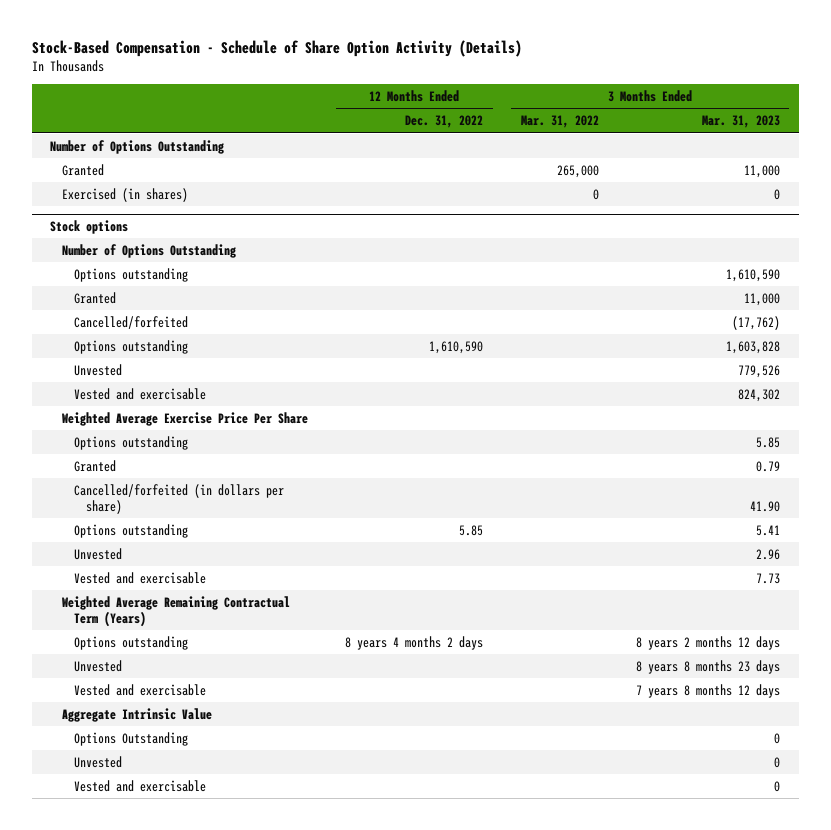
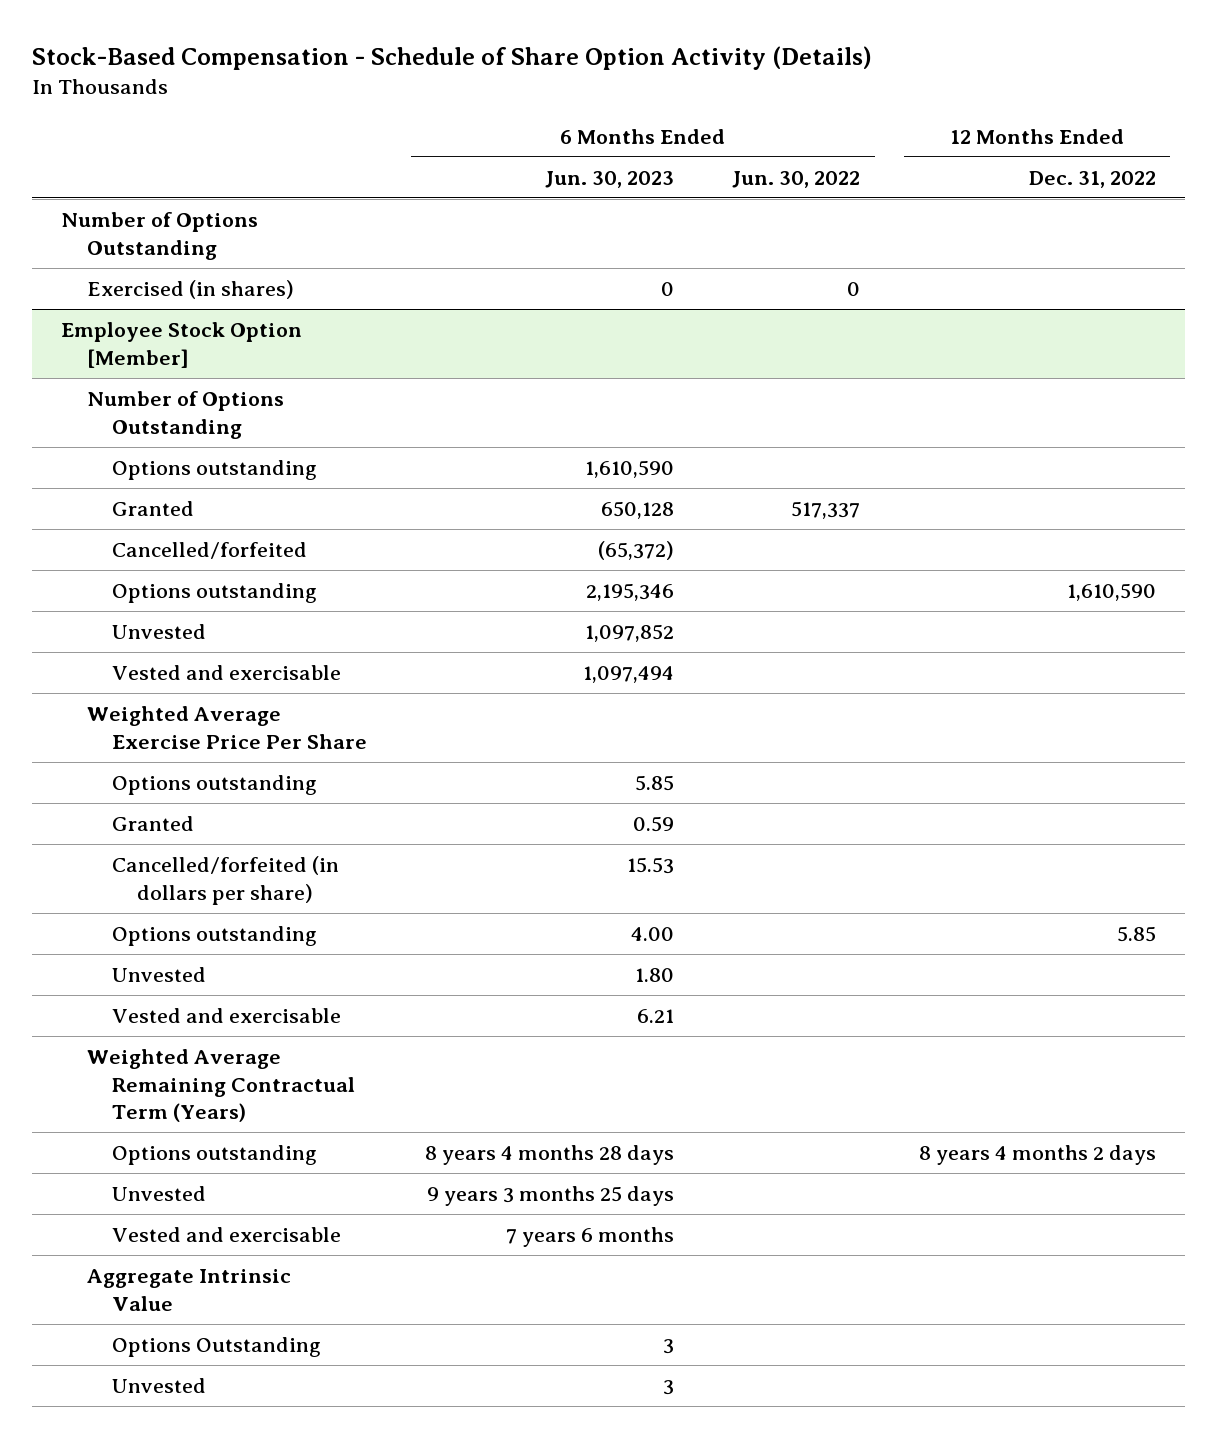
- | 12 Months Ended Dec. 31, 2022 | 3 Months Ended Mar. 31, 2022 | 3 Months Ended Mar. 31, 2023
+ | 6 Months Ended Jun. 30, 2023 | 6 Months Ended Jun. 30, 2022 | 12 Months Ended Dec. 31, 2022
- Granted | | 265,000 | 11,000
- Stock options
+ Employee Stock Option [Member]
- Vested and exercisable | | | 0

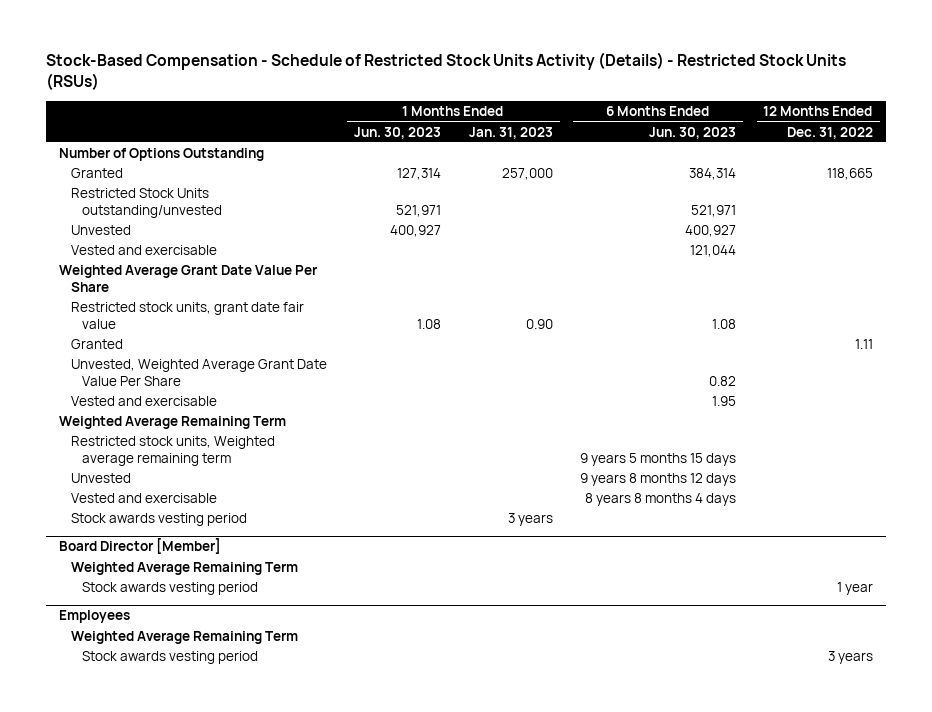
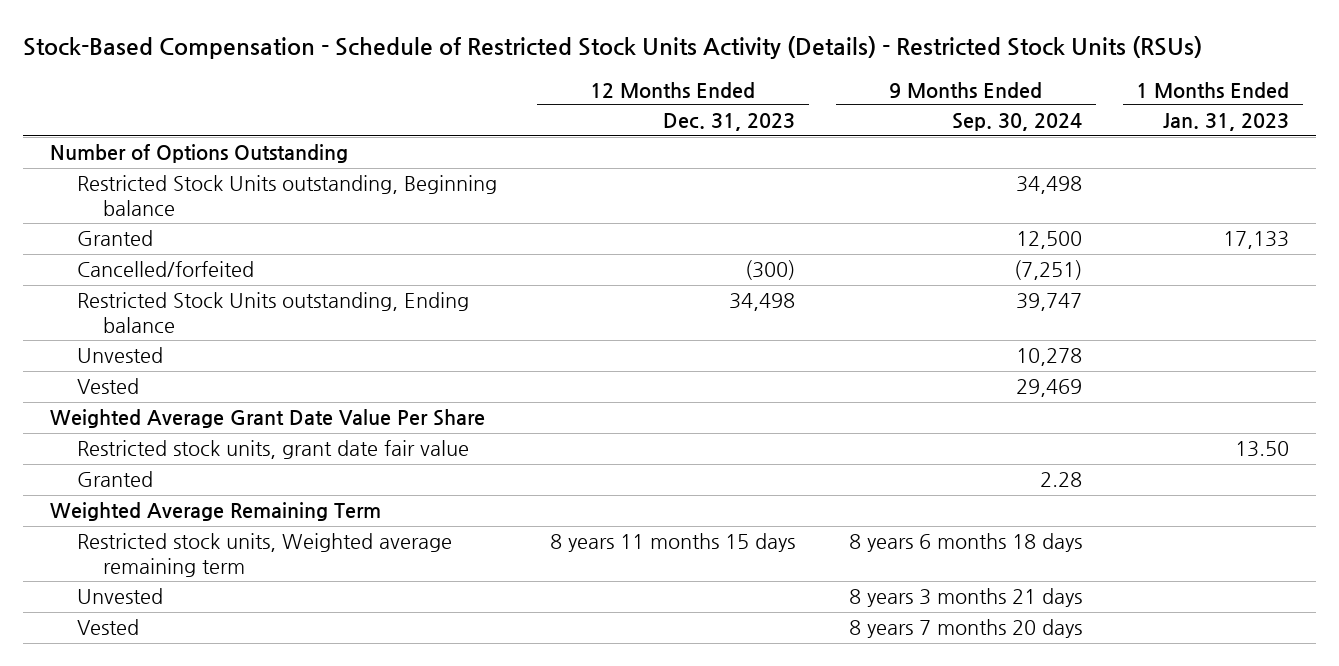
- | 1 Months Ended Jun. 30, 2023 | 1 Months Ended Jan. 31, 2023 | 6 Months Ended Jun. 30, 2023 | 12 Months Ended Dec. 31, 2022
+ | 12 Months Ended Dec. 31, 2023 | 9 Months Ended Sep. 30, 2024 | 1 Months Ended Jan. 31, 2023
- Granted | 127,314 | 257,000 | 384,314 | 118,665
- Restricted Stock Units outstanding/unvested | 521,971 | | 521,971 |
+ Restricted Stock Units outstanding, Beginning balance | | 34,498 |
+ Granted | | 12,500 | 17,133
+ Cancelled/forfeited | (300) | (7,251) |
+ Restricted Stock Units outstanding, Ending balance | 34,498 | 39,747 |
- Vested and exercisable | | | 121,044 |
+ Vested | | 29,469 |
- Restricted stock units, grant date fair value | 1.08 | 0.90 | 1.08 |
+ Restricted stock units, grant date fair value | | | 13.50
- Unvested, Weighted Average Grant Date Value Per Share | | | 0.82 |
- Vested and exercisable | | | 1.95 |
- Vested and exercisable | | | 8 years 8 months 4 days |
- Stock awards vesting period | | 3 years | |
- Board Director [Member]
- Weighted Average Remaining Term
- Stock awards vesting period | | | | 1 year
- Employees
- Weighted Average Remaining Term
- Stock awards vesting period | | | | 3 years
+ Vested | | 8 years 7 months 20 days |

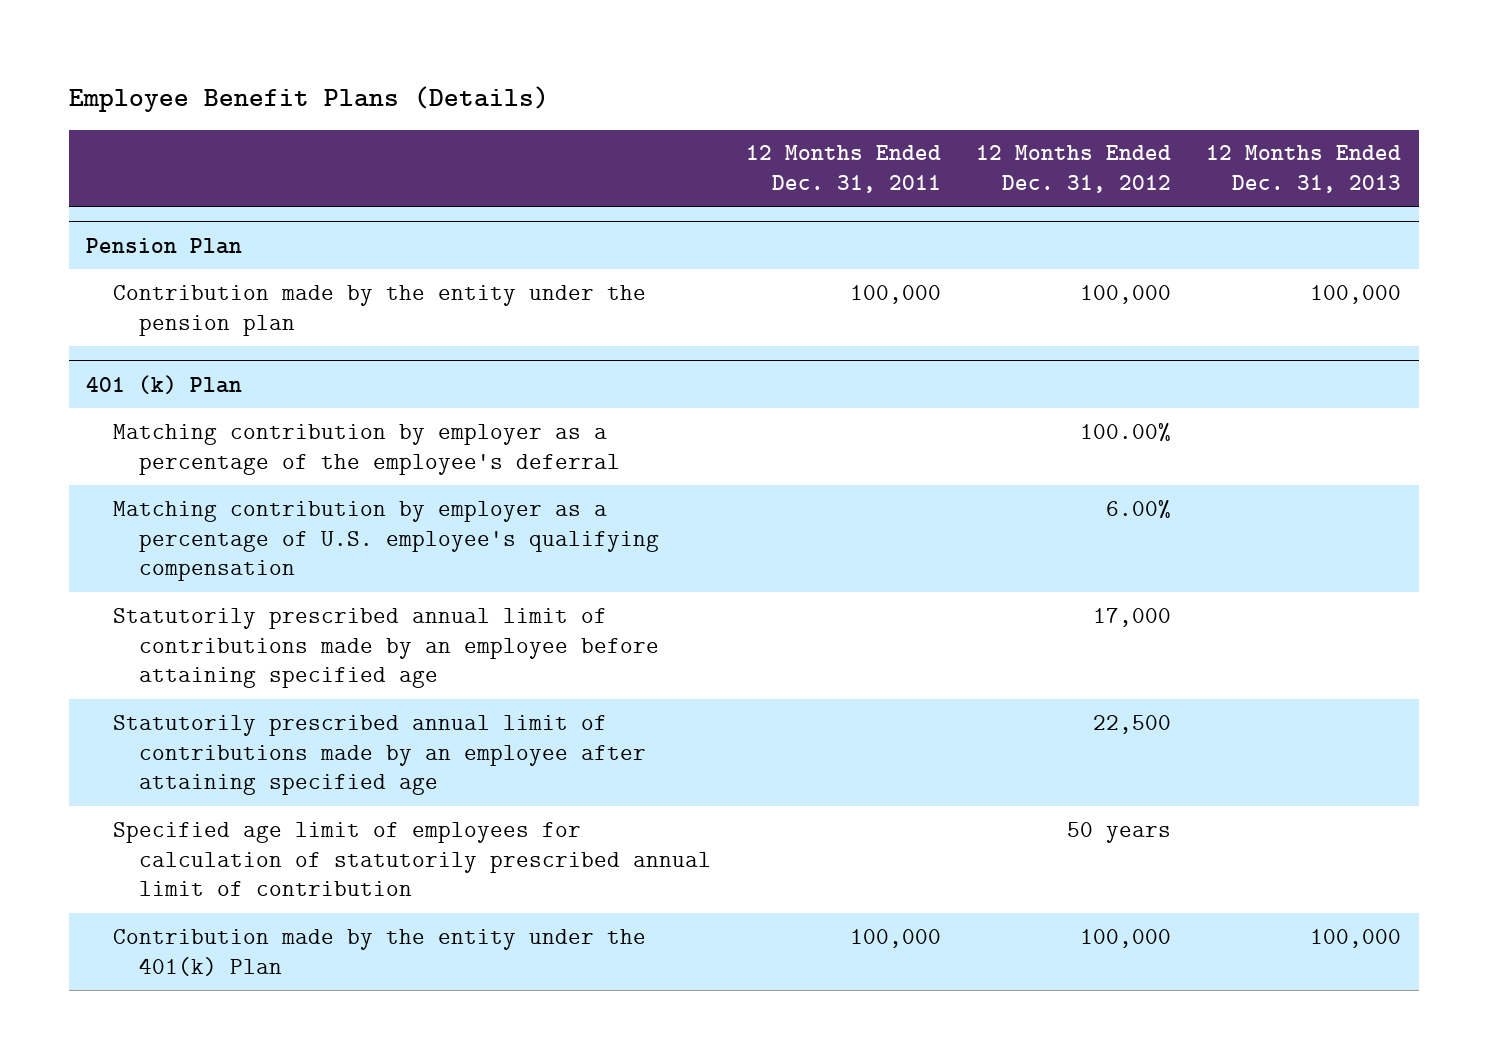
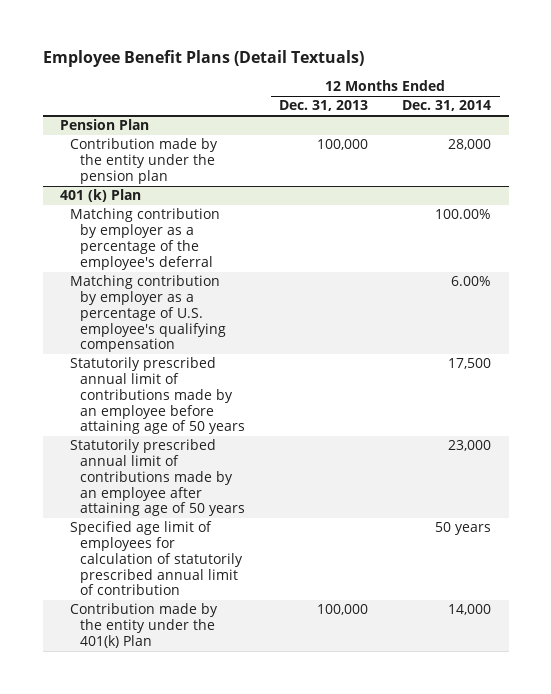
- Employee Benefit Plans (Details)
+ Employee Benefit Plans (Detail Textuals)
- | 12 Months Ended Dec. 31, 2011 | 12 Months Ended Dec. 31, 2012 | 12 Months Ended Dec. 31, 2013
+ | 12 Months Ended Dec. 31, 2013 | 12 Months Ended Dec. 31, 2014
@ 401 (k) Plan
- Statutorily prescribed annual limit of contributions made by an employee before attaining specified age | | 17,000 |
- Statutorily prescribed annual limit of contributions made by an employee after attaining specified age | | 22,500 |
+ Statutorily prescribed annual limit of contributions made by an employee before attaining age of 50 years | | 17,500
+ Statutorily prescribed annual limit of contributions made by an employee after attaining age of 50 years | | 23,000

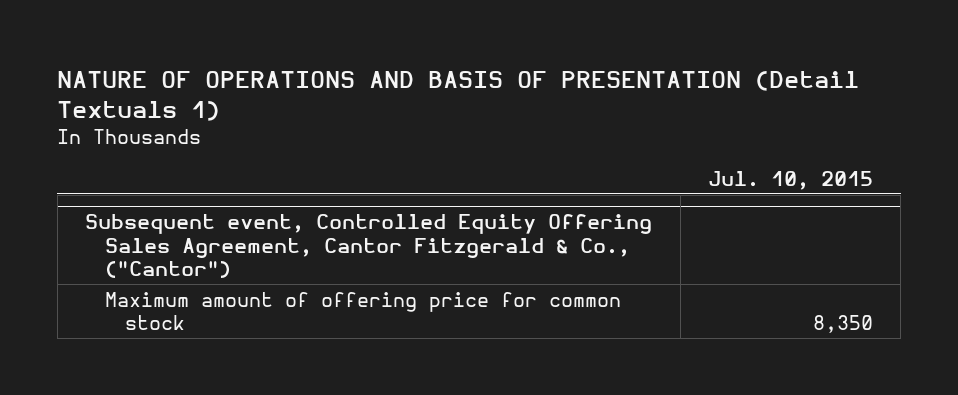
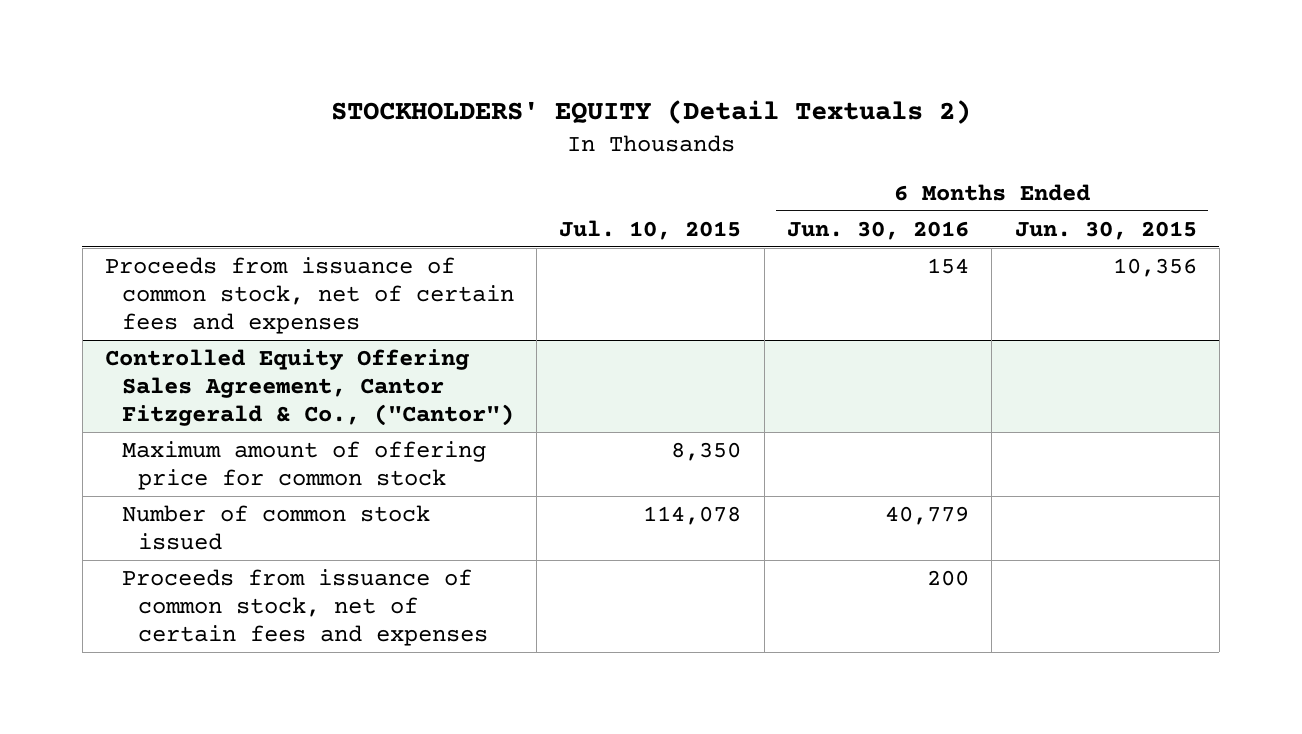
- NATURE OF OPERATIONS AND BASIS OF PRESENTATION (Detail Textuals 1)
+ STOCKHOLDERS' EQUITY (Detail Textuals 2)
- | Jul. 10, 2015
+ | Jul. 10, 2015 | 6 Months Ended Jun. 30, 2016 | 6 Months Ended Jun. 30, 2015
- Subsequent event, Controlled Equity Offering Sales Agreement, Cantor Fitzgerald & Co., ("Cantor")
+ Proceeds from issuance of common stock, net of certain fees and expenses | | 154 | 10,356
+ Controlled Equity Offering Sales Agreement, Cantor Fitzgerald & Co., ("Cantor")
+ Number of common stock issued | 114,078 | 40,779 |
+ Proceeds from issuance of common stock, net of certain fees and expenses | | 200 |

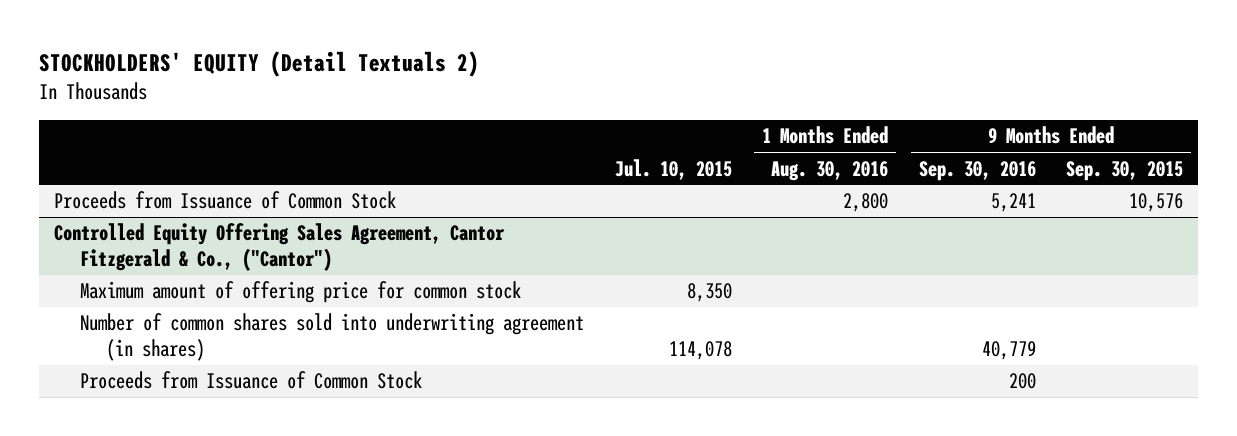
- | Jul. 10, 2015 | 6 Months Ended Jun. 30, 2016 | 6 Months Ended Jun. 30, 2015
+ | Jul. 10, 2015 | 1 Months Ended Aug. 30, 2016 | 9 Months Ended Sep. 30, 2016 | 9 Months Ended Sep. 30, 2015
- Proceeds from issuance of common stock, net of certain fees and expenses | | 154 | 10,356
+ Proceeds from Issuance of Common Stock | | 2,800 | 5,241 | 10,576
@ Controlled Equity Offering Sales Agreement, Cantor Fitzgerald & Co., ("Cantor")
- Number of common stock issued | 114,078 | 40,779 |
- Proceeds from issuance of common stock, net of certain fees and expenses | | 200 |
+ Number of common shares sold into underwriting agreement (in shares) | 114,078 | | 40,779 |
+ Proceeds from Issuance of Common Stock | | | 200 |

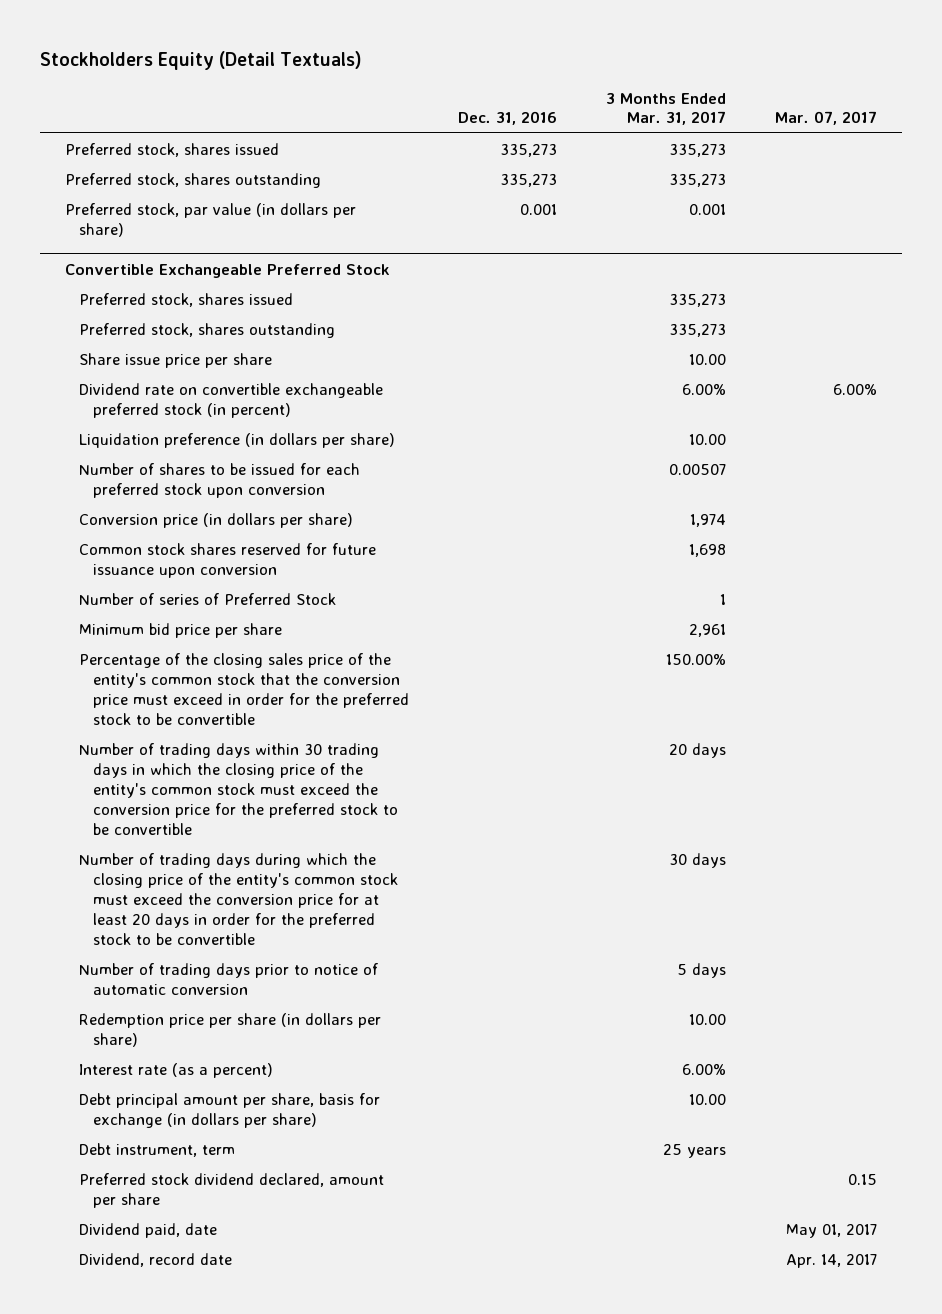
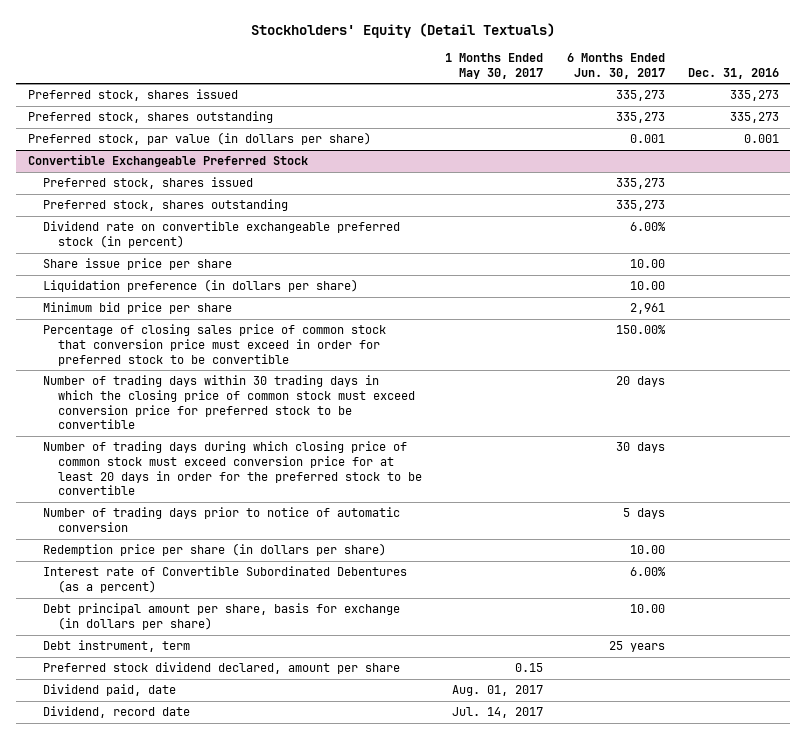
- Stockholders Equity (Detail Textuals)
+ Stockholders' Equity (Detail Textuals)
- | Dec. 31, 2016 | 3 Months Ended Mar. 31, 2017 | Mar. 07, 2017
+ | 1 Months Ended May 30, 2017 | 6 Months Ended Jun. 30, 2017 | Dec. 31, 2016
@ Convertible Exchangeable Preferred Stock
moved down: Share issue price per share | | 10.00 |
- Number of shares to be issued for each preferred stock upon conversion | | 0.00507 |
- Conversion price (in dollars per share) | | 1,974 |
- Common stock shares reserved for future issuance upon conversion | | 1,698 |
- Number of series of Preferred Stock | | 1 |
- Percentage of the closing sales price of the entity's common stock that the conversion price must exceed in order for the preferred stock to be convertible | | 150.00% |
- Number of trading days within 30 trading days in which the closing price of the entity's common stock must exceed the conversion price for the preferred stock to be convertible | | 20 days |
- Number of trading days during which the closing price of the entity's common stock must exceed the conversion price for at least 20 days in order for the preferred stock to be convertible | | 30 days |
+ Percentage of closing sales price of common stock that conversion price must exceed in order for preferred stock to be convertible | | 150.00% |
+ Number of trading days within 30 trading days in which the closing price of common stock must exceed conversion price for preferred stock to be convertible | | 20 days |
+ Number of trading days during which closing price of common stock must exceed conversion price for at least 20 days in order for the preferred stock to be convertible | | 30 days |
- Interest rate (as a percent) | | 6.00% |
+ Interest rate of Convertible Subordinated Debentures (as a percent) | | 6.00% |

